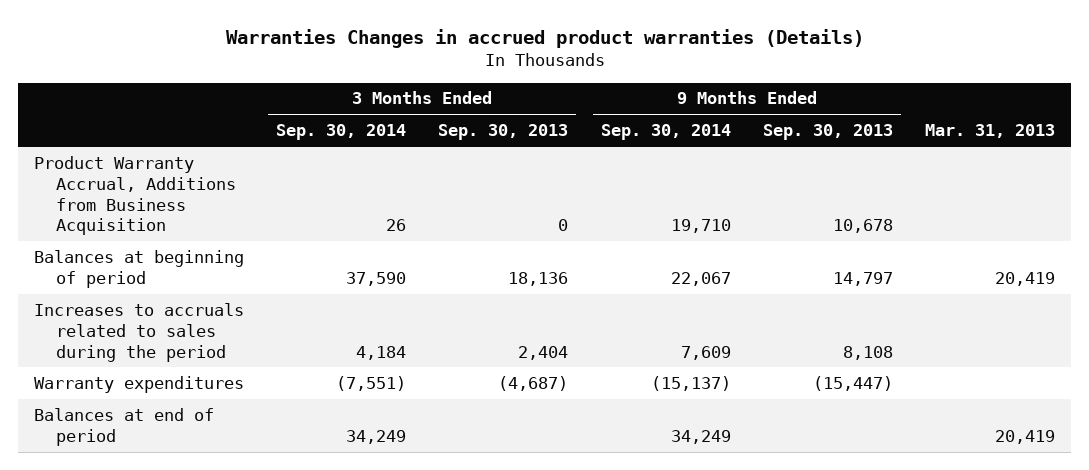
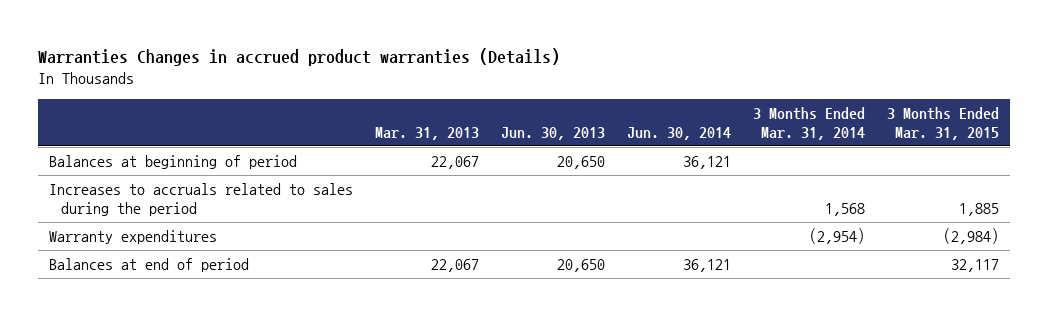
- | 3 Months Ended Sep. 30, 2014 | 3 Months Ended Sep. 30, 2013 | 9 Months Ended Sep. 30, 2014 | 9 Months Ended Sep. 30, 2013 | Mar. 31, 2013
+ | Mar. 31, 2013 | Jun. 30, 2013 | Jun. 30, 2014 | 3 Months Ended Mar. 31, 2014 | 3 Months Ended Mar. 31, 2015
- Product Warranty Accrual, Additions from Business Acquisition | 26 | 0 | 19,710 | 10,678 |
- Balances at beginning of period | 37,590 | 18,136 | 22,067 | 14,797 | 20,419
+ Balances at beginning of period | 22,067 | 20,650 | 36,121 | |
- Balances at end of period | 34,249 | | 34,249 | | 20,419
+ Balances at end of period | 22,067 | 20,650 | 36,121 | | 32,117

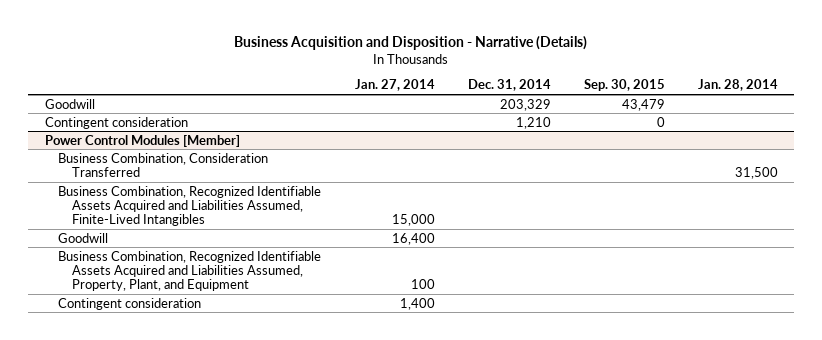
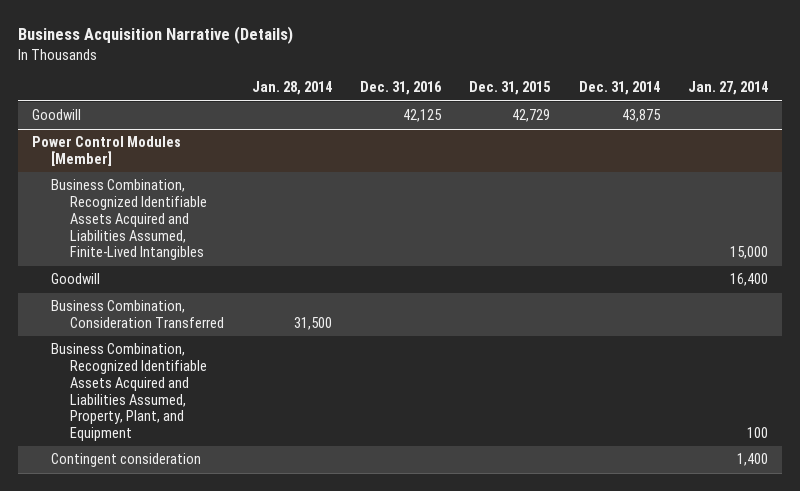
- Business Acquisition and Disposition - Narrative (Details)
+ Business Acquisition Narrative (Details)
- | Jan. 27, 2014 | Dec. 31, 2014 | Sep. 30, 2015 | Jan. 28, 2014
+ | Jan. 28, 2014 | Dec. 31, 2016 | Dec. 31, 2015 | Dec. 31, 2014 | Jan. 27, 2014
- Goodwill | | 203,329 | 43,479 |
- Contingent consideration | | 1,210 | 0 |
+ Goodwill | | 42,125 | 42,729 | 43,875 |
@ Power Control Modules [Member]
moved down: Business Combination, Consideration Transferred | 31,500 | | | |

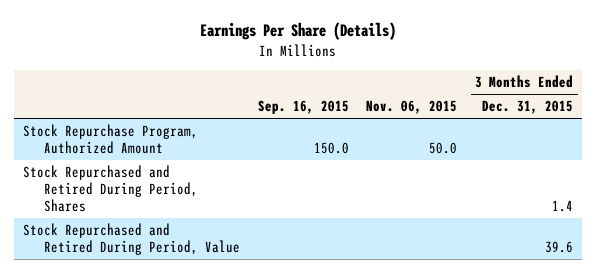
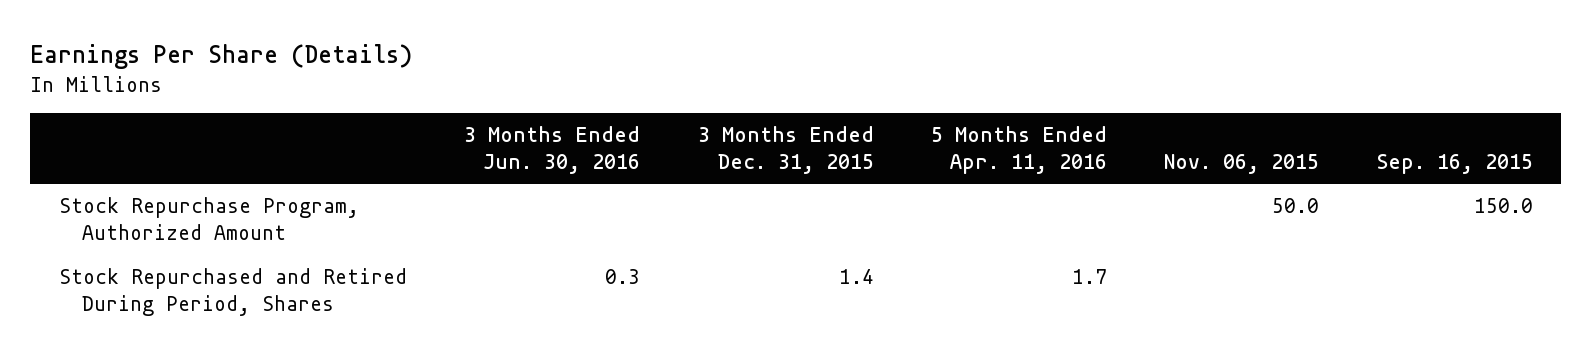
- | Sep. 16, 2015 | Nov. 06, 2015 | 3 Months Ended Dec. 31, 2015
+ | 3 Months Ended Jun. 30, 2016 | 3 Months Ended Dec. 31, 2015 | 5 Months Ended Apr. 11, 2016 | Nov. 06, 2015 | Sep. 16, 2015
- Stock Repurchased and Retired During Period, Value | | | 39.6

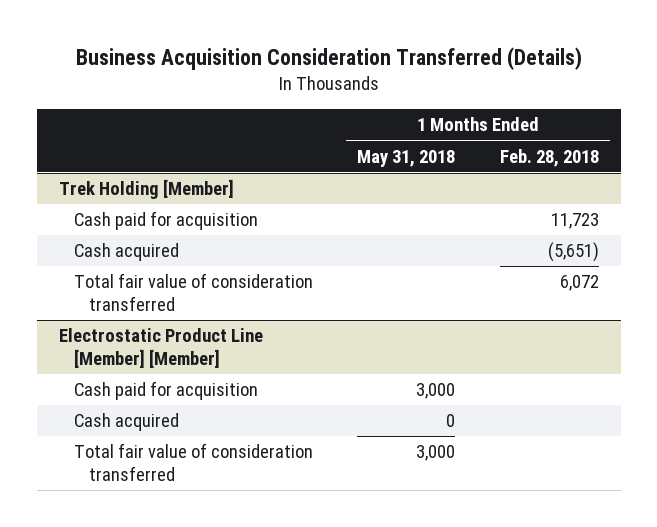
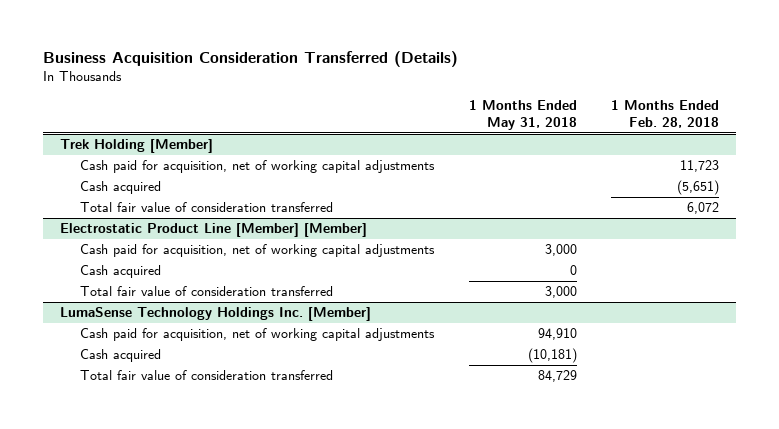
@ Trek Holding [Member]
- Cash paid for acquisition | | 11,723
+ Cash paid for acquisition, net of working capital adjustments | | 11,723
@ Electrostatic Product Line [Member] [Member]
- Cash paid for acquisition | 3,000 |
+ Cash paid for acquisition, net of working capital adjustments | 3,000 |
+ LumaSense Technology Holdings Inc. [Member]
+ Cash paid for acquisition, net of working capital adjustments | 94,910 |
+ Cash acquired | (10,181) |
+ Total fair value of consideration transferred | 84,729 |

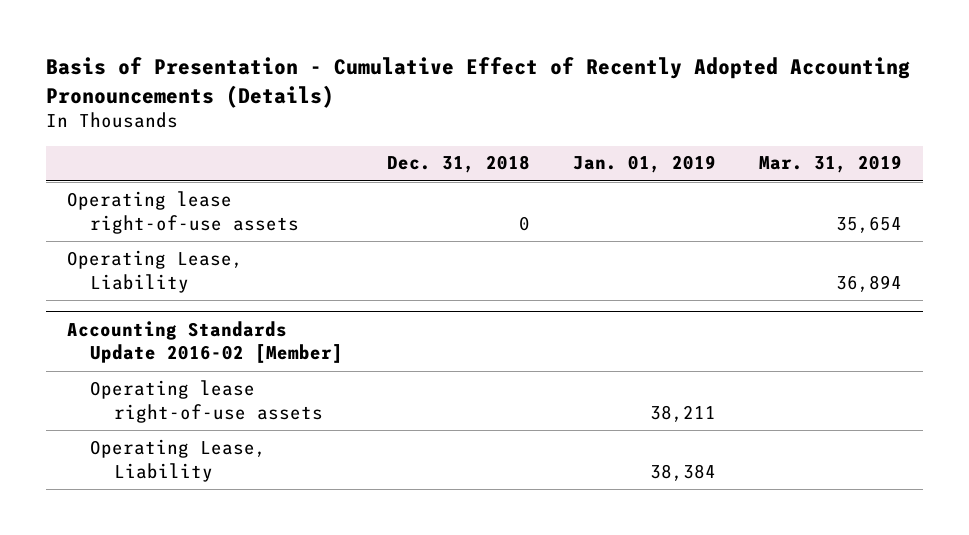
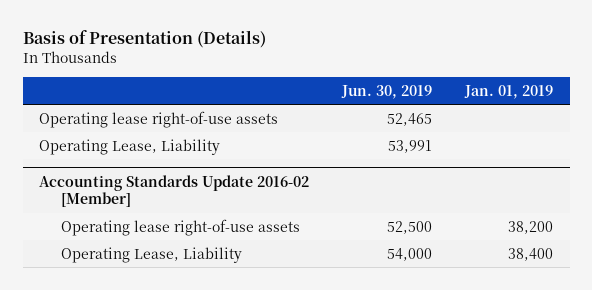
- Basis of Presentation - Cumulative Effect of Recently Adopted Accounting Pronouncements (Details)
+ Basis of Presentation (Details)
- | Dec. 31, 2018 | Jan. 01, 2019 | Mar. 31, 2019
+ | Jun. 30, 2019 | Jan. 01, 2019
@ Accounting Standards Update 2016-02 [Member]
- Operating lease right-of-use assets | | 38,211 |
- Operating Lease, Liability | | 38,384 |
+ Operating lease right-of-use assets | 52,500 | 38,200
+ Operating Lease, Liability | 54,000 | 38,400

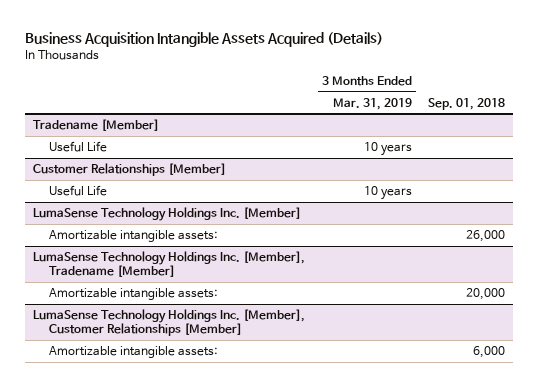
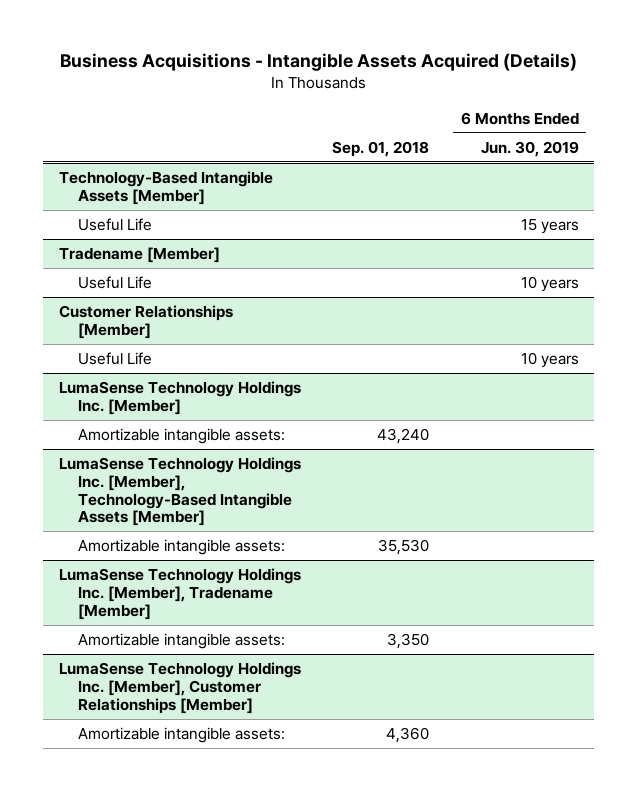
- Business Acquisition Intangible Assets Acquired (Details)
+ Business Acquisitions - Intangible Assets Acquired (Details)
- | 3 Months Ended Mar. 31, 2019 | Sep. 01, 2018
+ | Sep. 01, 2018 | 6 Months Ended Jun. 30, 2019
+ Technology-Based Intangible Assets [Member]
+ Useful Life | | 15 years
@ LumaSense Technology Holdings Inc. [Member]
- Amortizable intangible assets: | | 26,000
+ Amortizable intangible assets: | 43,240 |
+ LumaSense Technology Holdings Inc. [Member], Technology-Based Intangible Assets [Member]
+ Amortizable intangible assets: | 35,530 |
@ LumaSense Technology Holdings Inc. [Member], Tradename [Member]
- Amortizable intangible assets: | | 20,000
+ Amortizable intangible assets: | 3,350 |
@ LumaSense Technology Holdings Inc. [Member], Customer Relationships [Member]
- Amortizable intangible assets: | | 6,000
+ Amortizable intangible assets: | 4,360 |

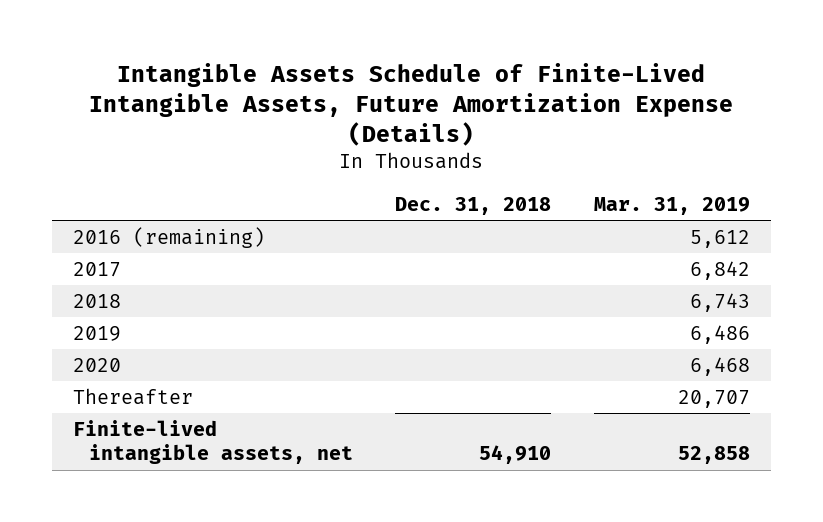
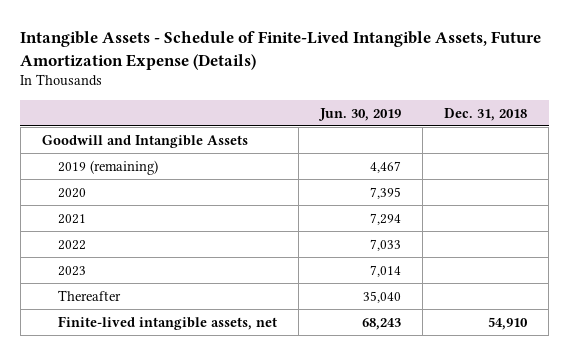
- Intangible Assets Schedule of Finite-Lived Intangible Assets, Future Amortization Expense (Details)
+ Intangible Assets - Schedule of Finite-Lived Intangible Assets, Future Amortization Expense (Details)
- | Dec. 31, 2018 | Mar. 31, 2019
+ | Jun. 30, 2019 | Dec. 31, 2018
- 2016 (remaining) | | 5,612
- 2017 | | 6,842
- 2018 | | 6,743
- 2019 | | 6,486
+ Goodwill and Intangible Assets
+ 2019 (remaining) | 4,467 |
+ 2021 | 7,294 |
+ 2022 | 7,033 |
+ 2023 | 7,014 |

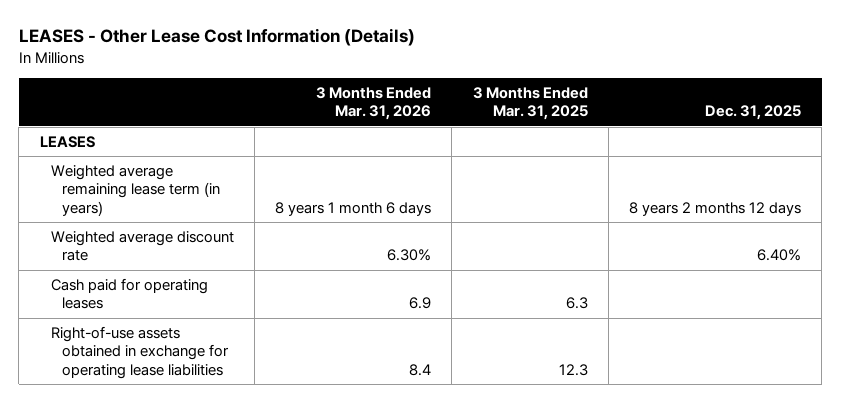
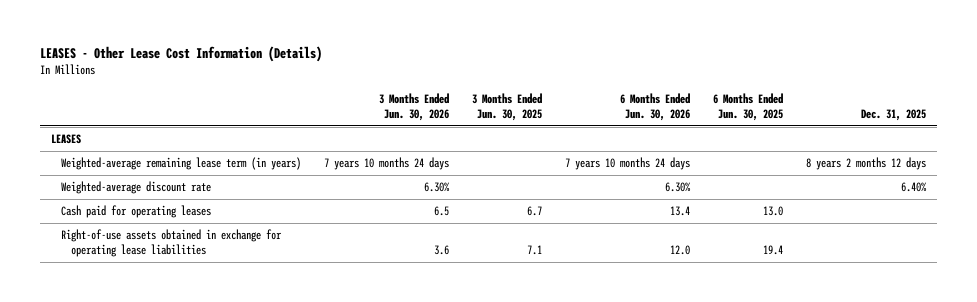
- | 3 Months Ended Mar. 31, 2026 | 3 Months Ended Mar. 31, 2025 | Dec. 31, 2025
+ | 3 Months Ended Jun. 30, 2026 | 3 Months Ended Jun. 30, 2025 | 6 Months Ended Jun. 30, 2026 | 6 Months Ended Jun. 30, 2025 | Dec. 31, 2025
- Weighted average remaining lease term (in years) | 8 years 1 month 6 days | | 8 years 2 months 12 days
- Weighted average discount rate | 6.30% | | 6.40%
+ Weighted-average remaining lease term (in years) | 7 years 10 months 24 days | | 7 years 10 months 24 days | | 8 years 2 months 12 days
+ Weighted-average discount rate | 6.30% | | 6.30% | | 6.40%

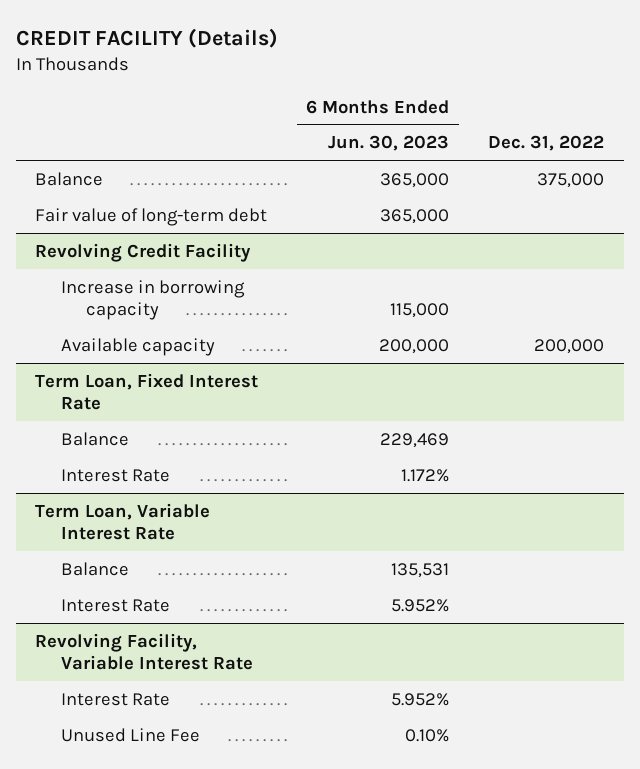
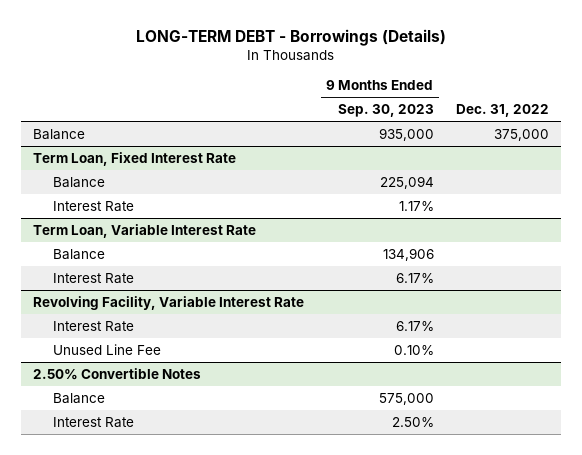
- CREDIT FACILITY (Details)
+ LONG-TERM DEBT - Borrowings (Details)
- | 6 Months Ended Jun. 30, 2023 | Dec. 31, 2022
+ | 9 Months Ended Sep. 30, 2023 | Dec. 31, 2022
- Fair value of long-term debt | 365,000 |
- Revolving Credit Facility
- Increase in borrowing capacity | 115,000 |
- Available capacity | 200,000 | 200,000
+ 2.50% Convertible Notes
+ Balance | 575,000 |
+ Interest Rate | 2.50% |

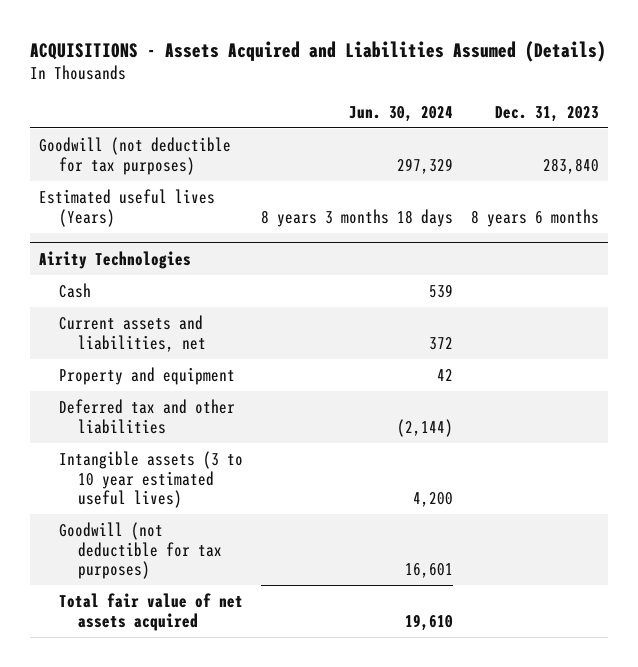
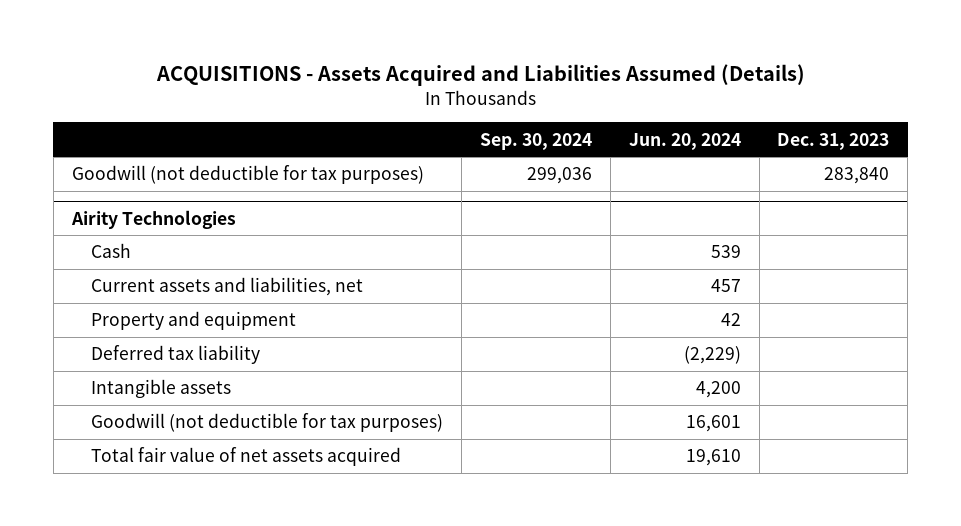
- | Jun. 30, 2024 | Dec. 31, 2023
+ | Sep. 30, 2024 | Jun. 20, 2024 | Dec. 31, 2023
- Estimated useful lives (Years) | 8 years 3 months 18 days | 8 years 6 months
@ Airity Technologies
- Deferred tax and other liabilities | (2,144) |
- Intangible assets (3 to 10 year estimated useful lives) | 4,200 |
+ Deferred tax liability | | (2,229) |
+ Intangible assets | | 4,200 |

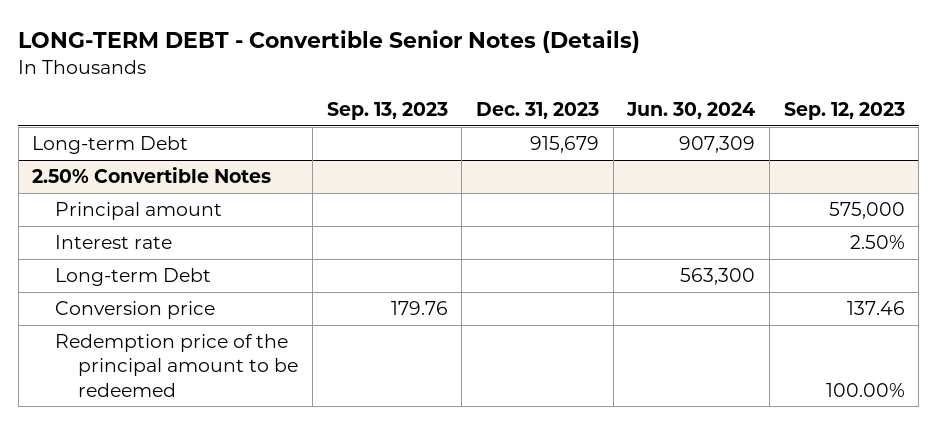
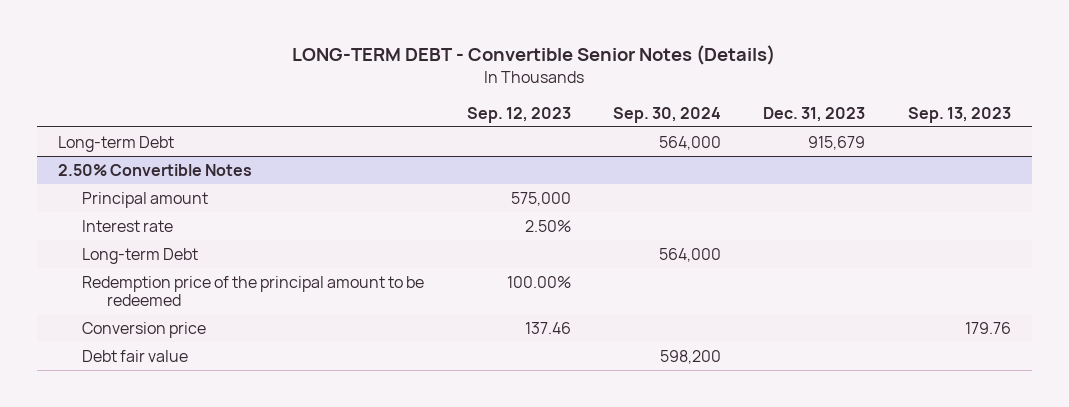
- | Sep. 13, 2023 | Dec. 31, 2023 | Jun. 30, 2024 | Sep. 12, 2023
+ | Sep. 12, 2023 | Sep. 30, 2024 | Dec. 31, 2023 | Sep. 13, 2023
@ 2.50% Convertible Notes
moved down: Conversion price | 137.46 | | | 179.76
+ Debt fair value | | 598,200 | |

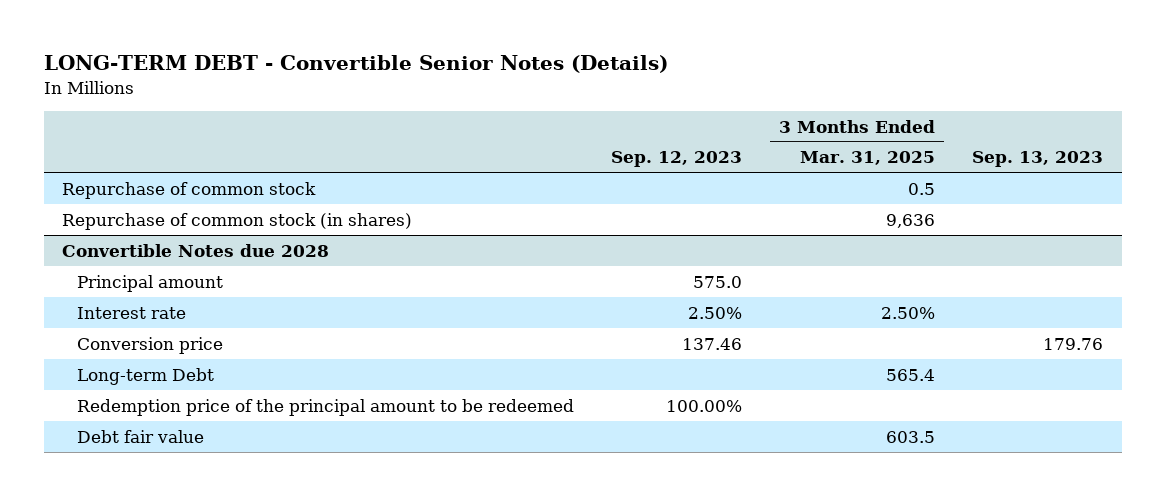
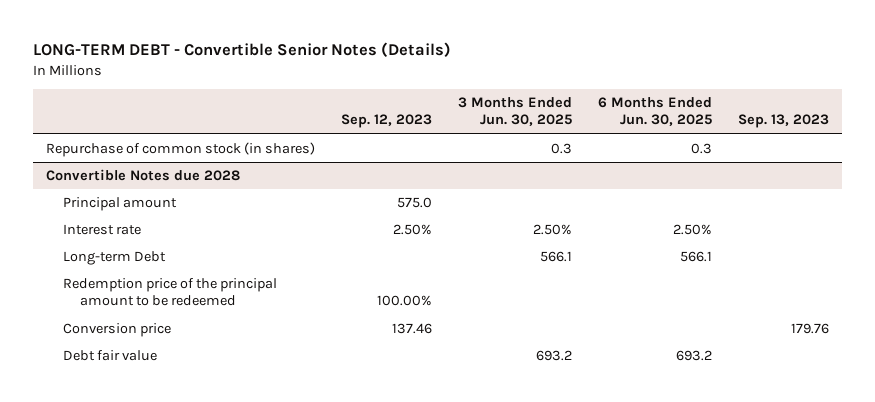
- | Sep. 12, 2023 | 3 Months Ended Mar. 31, 2025 | Sep. 13, 2023
+ | Sep. 12, 2023 | 3 Months Ended Jun. 30, 2025 | 6 Months Ended Jun. 30, 2025 | Sep. 13, 2023
- Repurchase of common stock | | 0.5 |
@ Convertible Notes due 2028
moved down: Conversion price | 137.46 | | | 179.76

